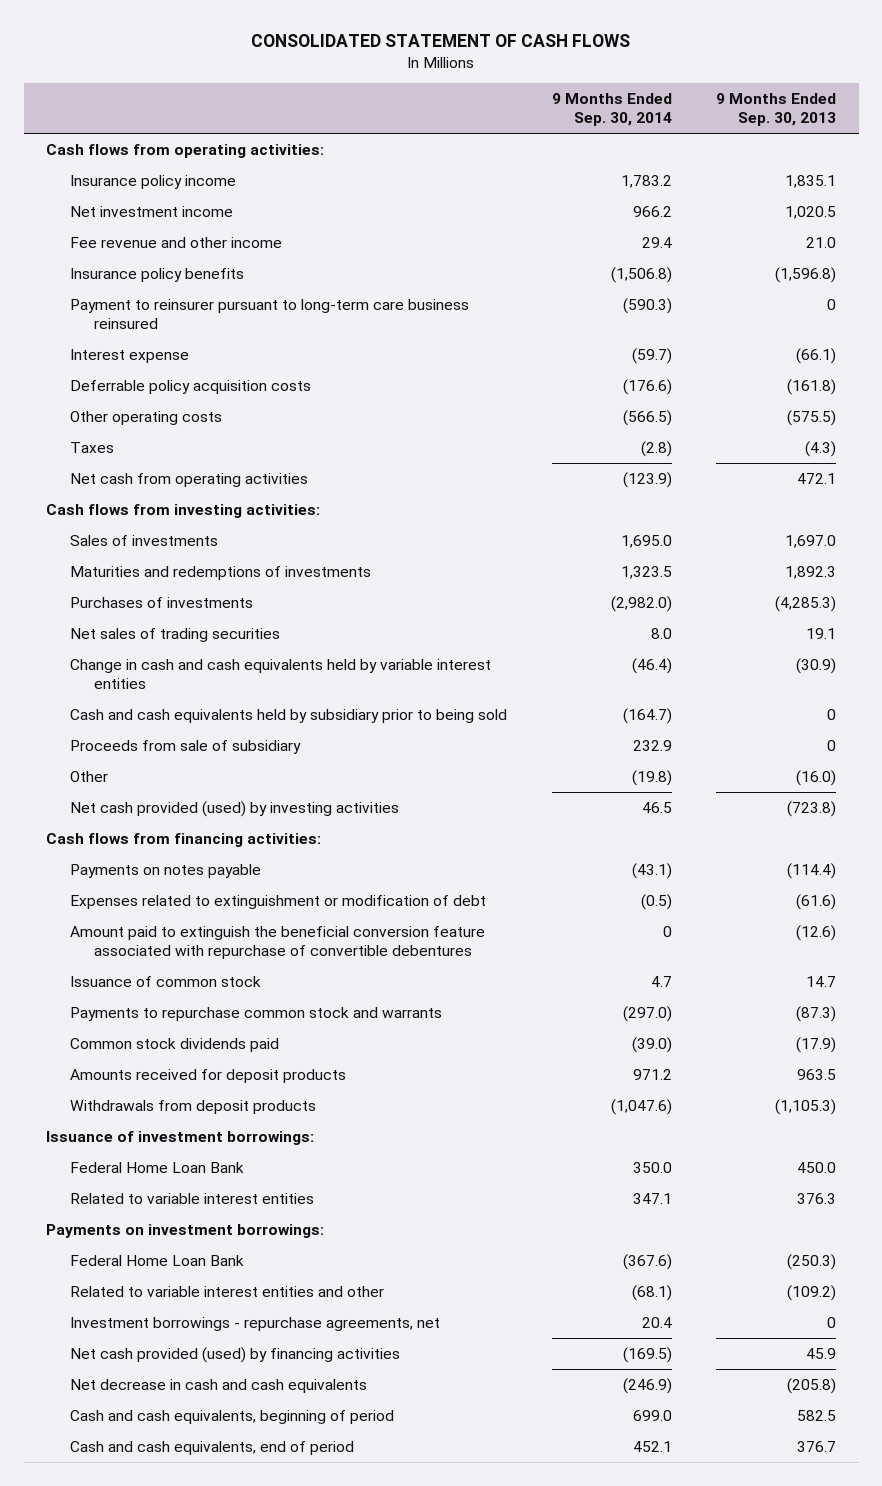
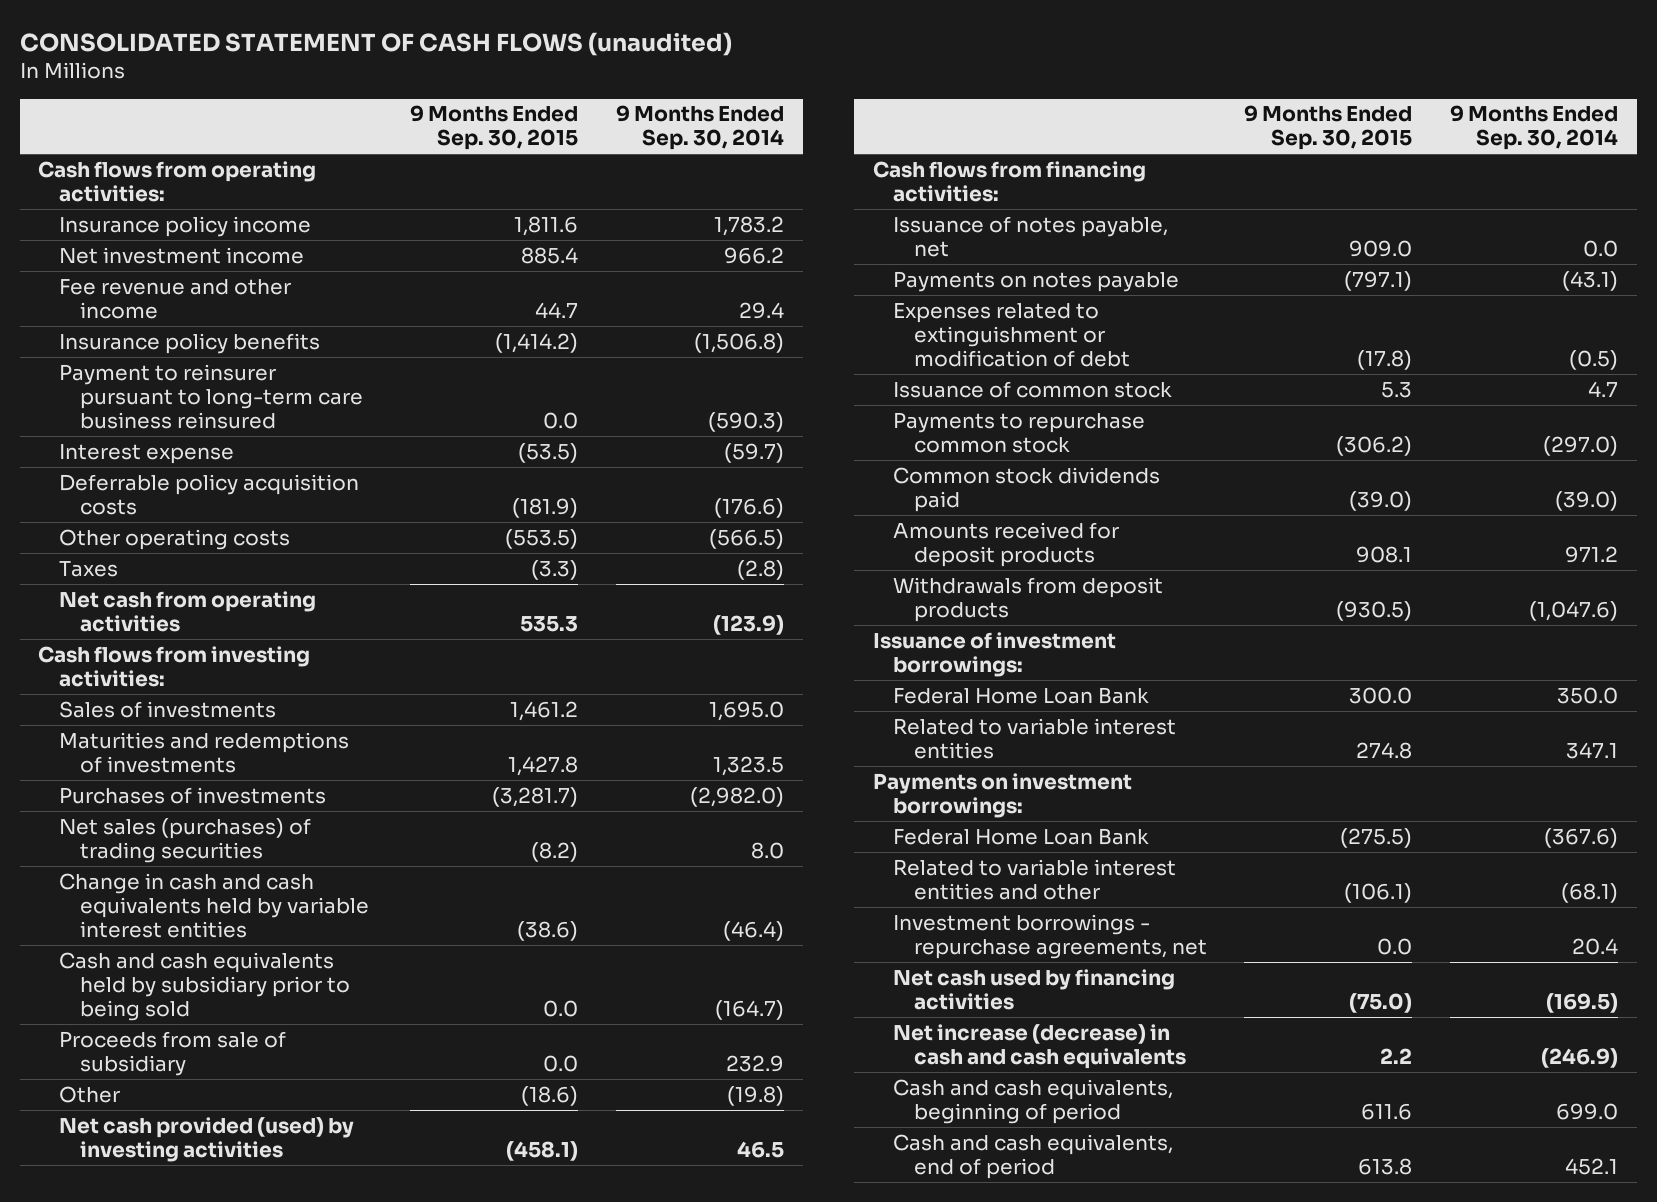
- CONSOLIDATED STATEMENT OF CASH FLOWS
+ CONSOLIDATED STATEMENT OF CASH FLOWS (unaudited)
- | 9 Months Ended Sep. 30, 2014 | 9 Months Ended Sep. 30, 2013
+ | 9 Months Ended Sep. 30, 2015 | 9 Months Ended Sep. 30, 2014
- Net sales of trading securities | 8.0 | 19.1
+ Net sales (purchases) of trading securities | (8.2) | 8.0
+ Issuance of notes payable, net | 909.0 | 0.0
- Amount paid to extinguish the beneficial conversion feature associated with repurchase of convertible debentures | 0 | (12.6)
- Payments to repurchase common stock and warrants | (297.0) | (87.3)
+ Payments to repurchase common stock | (306.2) | (297.0)
- Net cash provided (used) by financing activities | (169.5) | 45.9
- Net decrease in cash and cash equivalents | (246.9) | (205.8)
+ Net cash used by financing activities | (75.0) | (169.5)
+ Net increase (decrease) in cash and cash equivalents | 2.2 | (246.9)

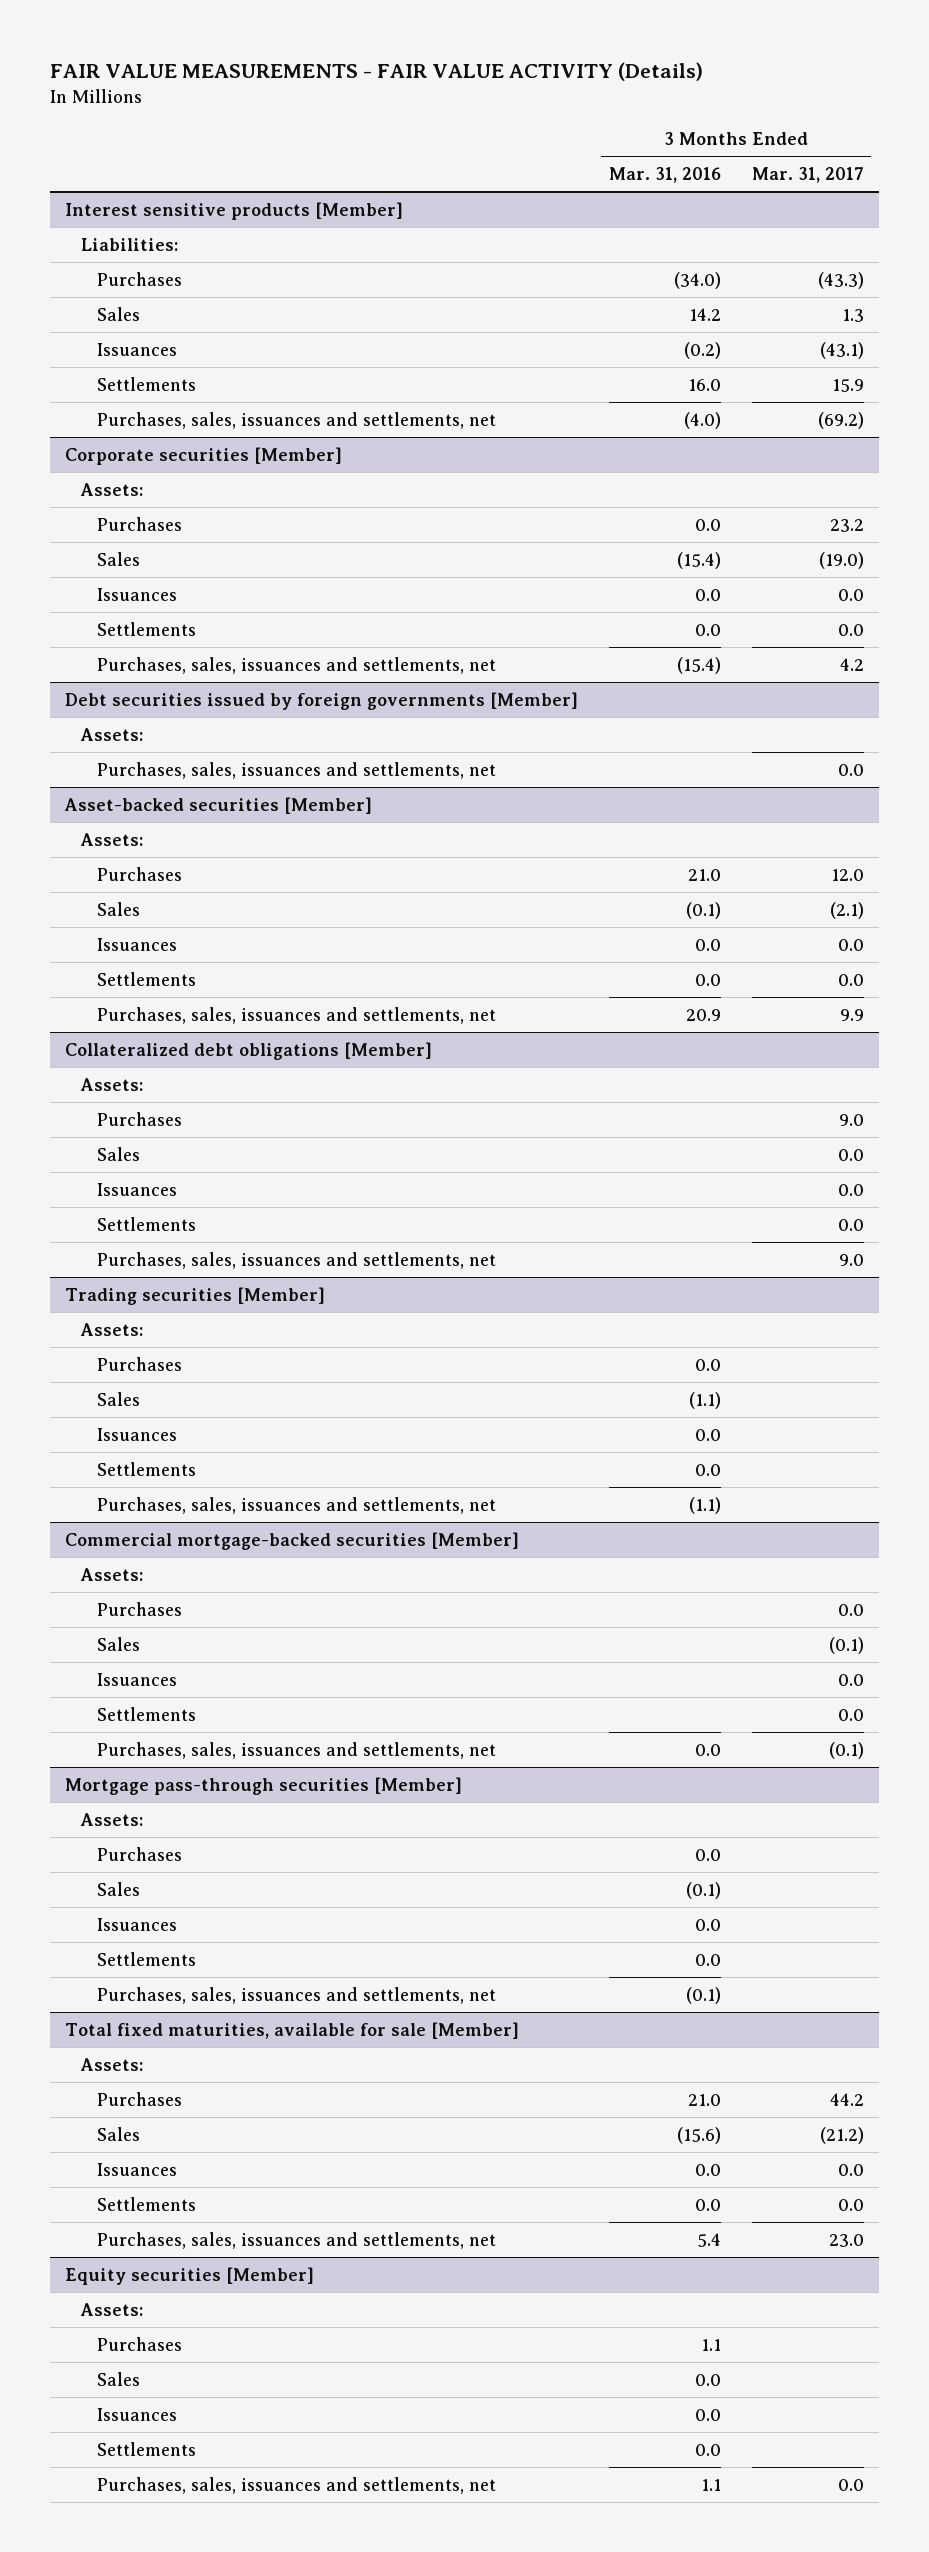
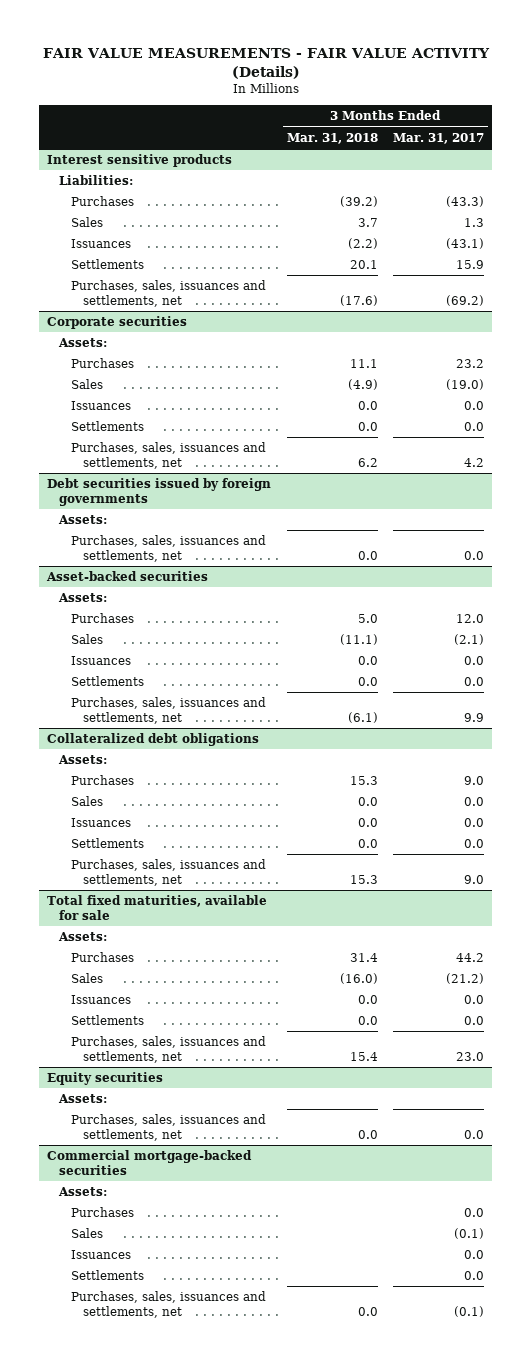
- | 3 Months Ended Mar. 31, 2016 | 3 Months Ended Mar. 31, 2017
+ | 3 Months Ended Mar. 31, 2018 | 3 Months Ended Mar. 31, 2017
- Interest sensitive products [Member]
+ Interest sensitive products
- Corporate securities [Member]
+ Corporate securities
- Debt securities issued by foreign governments [Member]
+ Debt securities issued by foreign governments
- Asset-backed securities [Member]
+ Asset-backed securities
- Collateralized debt obligations [Member]
+ Collateralized debt obligations
- Trading securities [Member]
- Assets:
- Purchases | 0.0 |
- Sales | (1.1) |
- Issuances | 0.0 |
- Settlements | 0.0 |
- Purchases, sales, issuances and settlements, net | (1.1) |
- Commercial mortgage-backed securities [Member]
- Assets:
- Purchases | | 0.0
- Sales | | (0.1)
- Issuances | | 0.0
- Settlements | | 0.0
- Purchases, sales, issuances and settlements, net | 0.0 | (0.1)
- Mortgage pass-through securities [Member]
- Assets:
- Purchases | 0.0 |
- Sales | (0.1) |
- Issuances | 0.0 |
- Settlements | 0.0 |
- Purchases, sales, issuances and settlements, net | (0.1) |
- Total fixed maturities, available for sale [Member]
+ Total fixed maturities, available for sale
- Equity securities [Member]
+ Equity securities
- Purchases | 1.1 |
- Sales | 0.0 |
- Issuances | 0.0 |
- Settlements | 0.0 |
+ Commercial mortgage-backed securities
+ Assets:
+ Purchases | | 0.0
+ Sales | | (0.1)
+ Issuances | | 0.0
+ Settlements | | 0.0
+ Purchases, sales, issuances and settlements, net | 0.0 | (0.1)

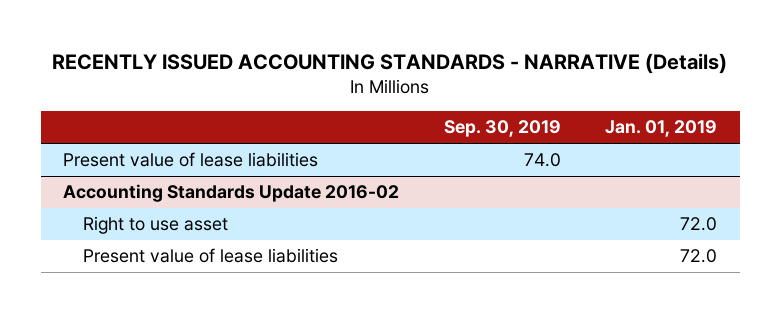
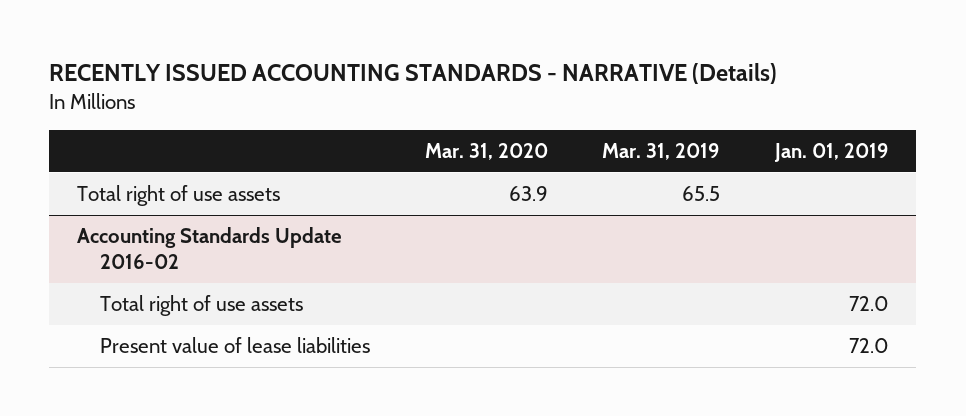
- | Sep. 30, 2019 | Jan. 01, 2019
+ | Mar. 31, 2020 | Mar. 31, 2019 | Jan. 01, 2019
- Present value of lease liabilities | 74.0 |
+ Total right of use assets | 63.9 | 65.5 |
@ Accounting Standards Update 2016-02
- Right to use asset | | 72.0
+ Total right of use assets | | | 72.0

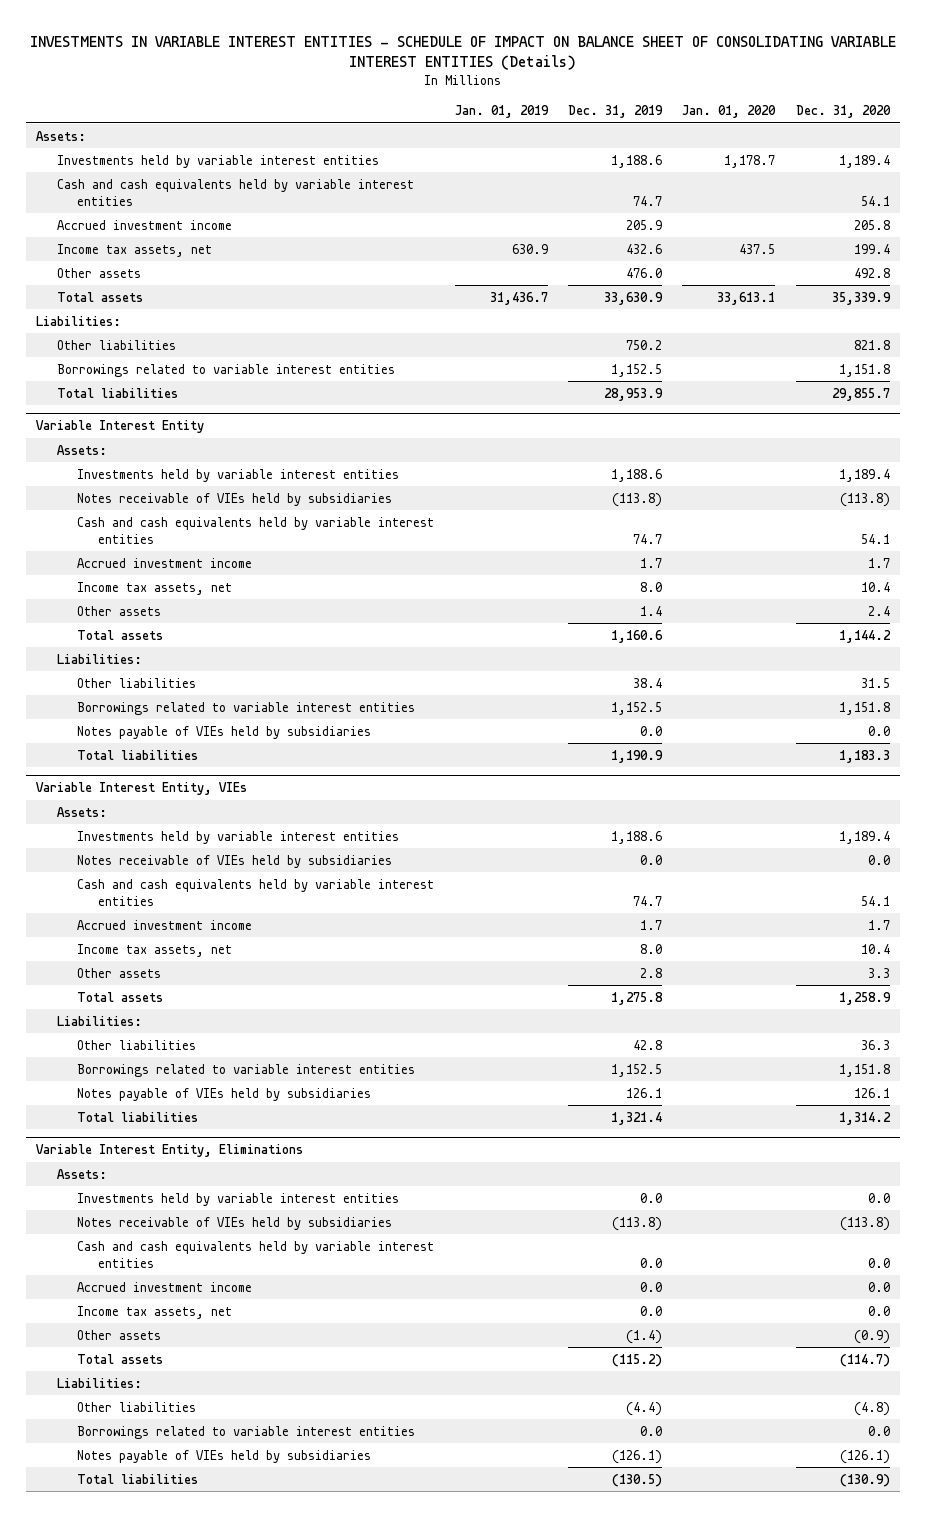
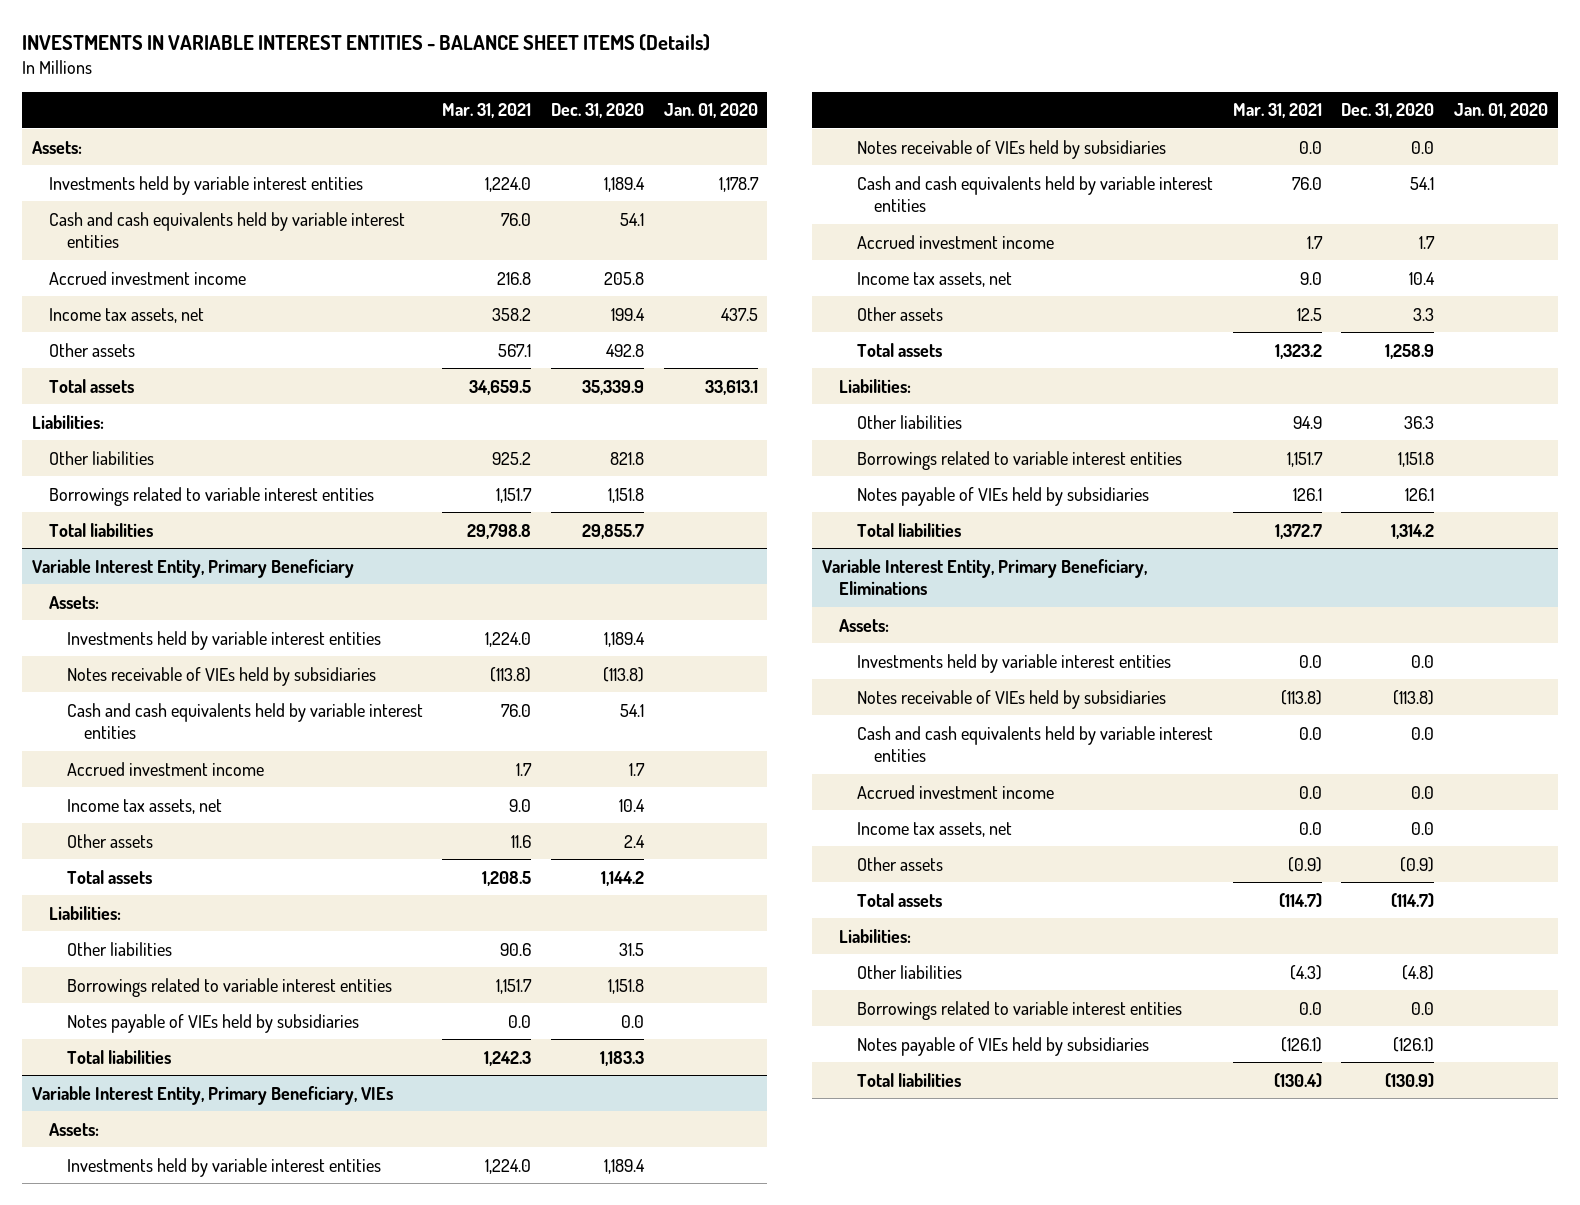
- INVESTMENTS IN VARIABLE INTEREST ENTITIES - SCHEDULE OF IMPACT ON BALANCE SHEET OF CONSOLIDATING VARIABLE INTEREST ENTITIES (Details)
+ INVESTMENTS IN VARIABLE INTEREST ENTITIES - BALANCE SHEET ITEMS (Details)
- | Jan. 01, 2019 | Dec. 31, 2019 | Jan. 01, 2020 | Dec. 31, 2020
+ | Mar. 31, 2021 | Dec. 31, 2020 | Jan. 01, 2020
- Variable Interest Entity
+ Variable Interest Entity, Primary Beneficiary
- Variable Interest Entity, VIEs
+ Variable Interest Entity, Primary Beneficiary, VIEs
- Variable Interest Entity, Eliminations
+ Variable Interest Entity, Primary Beneficiary, Eliminations

